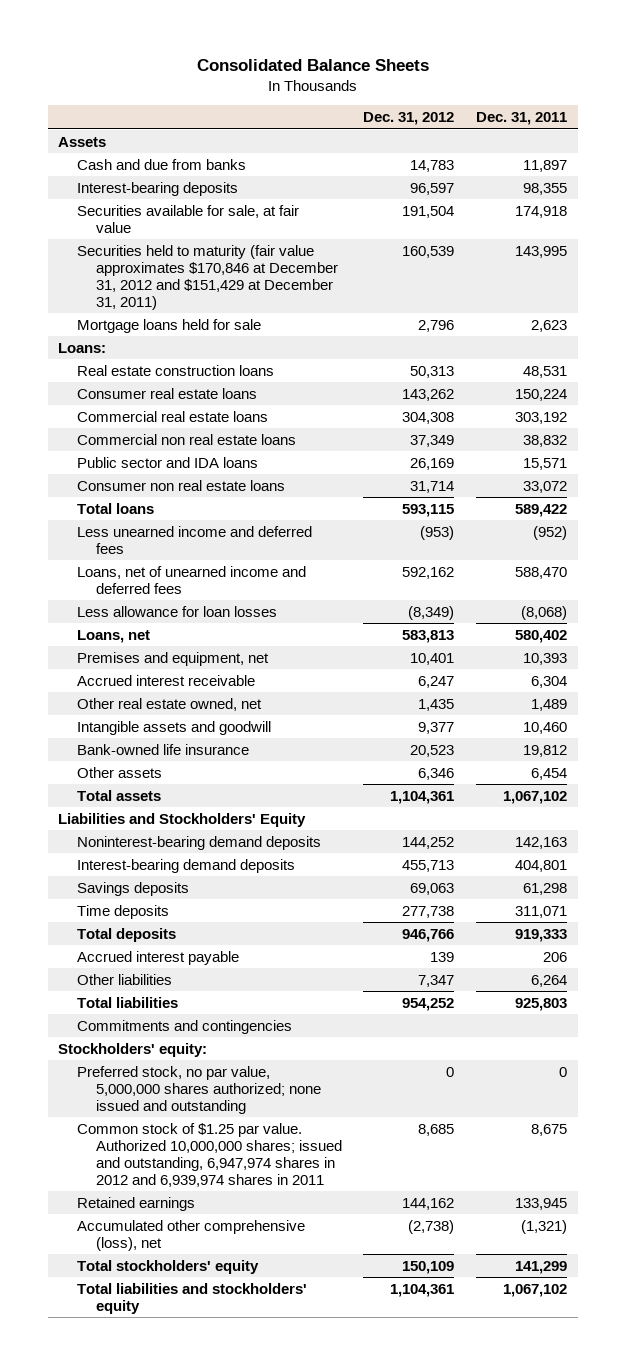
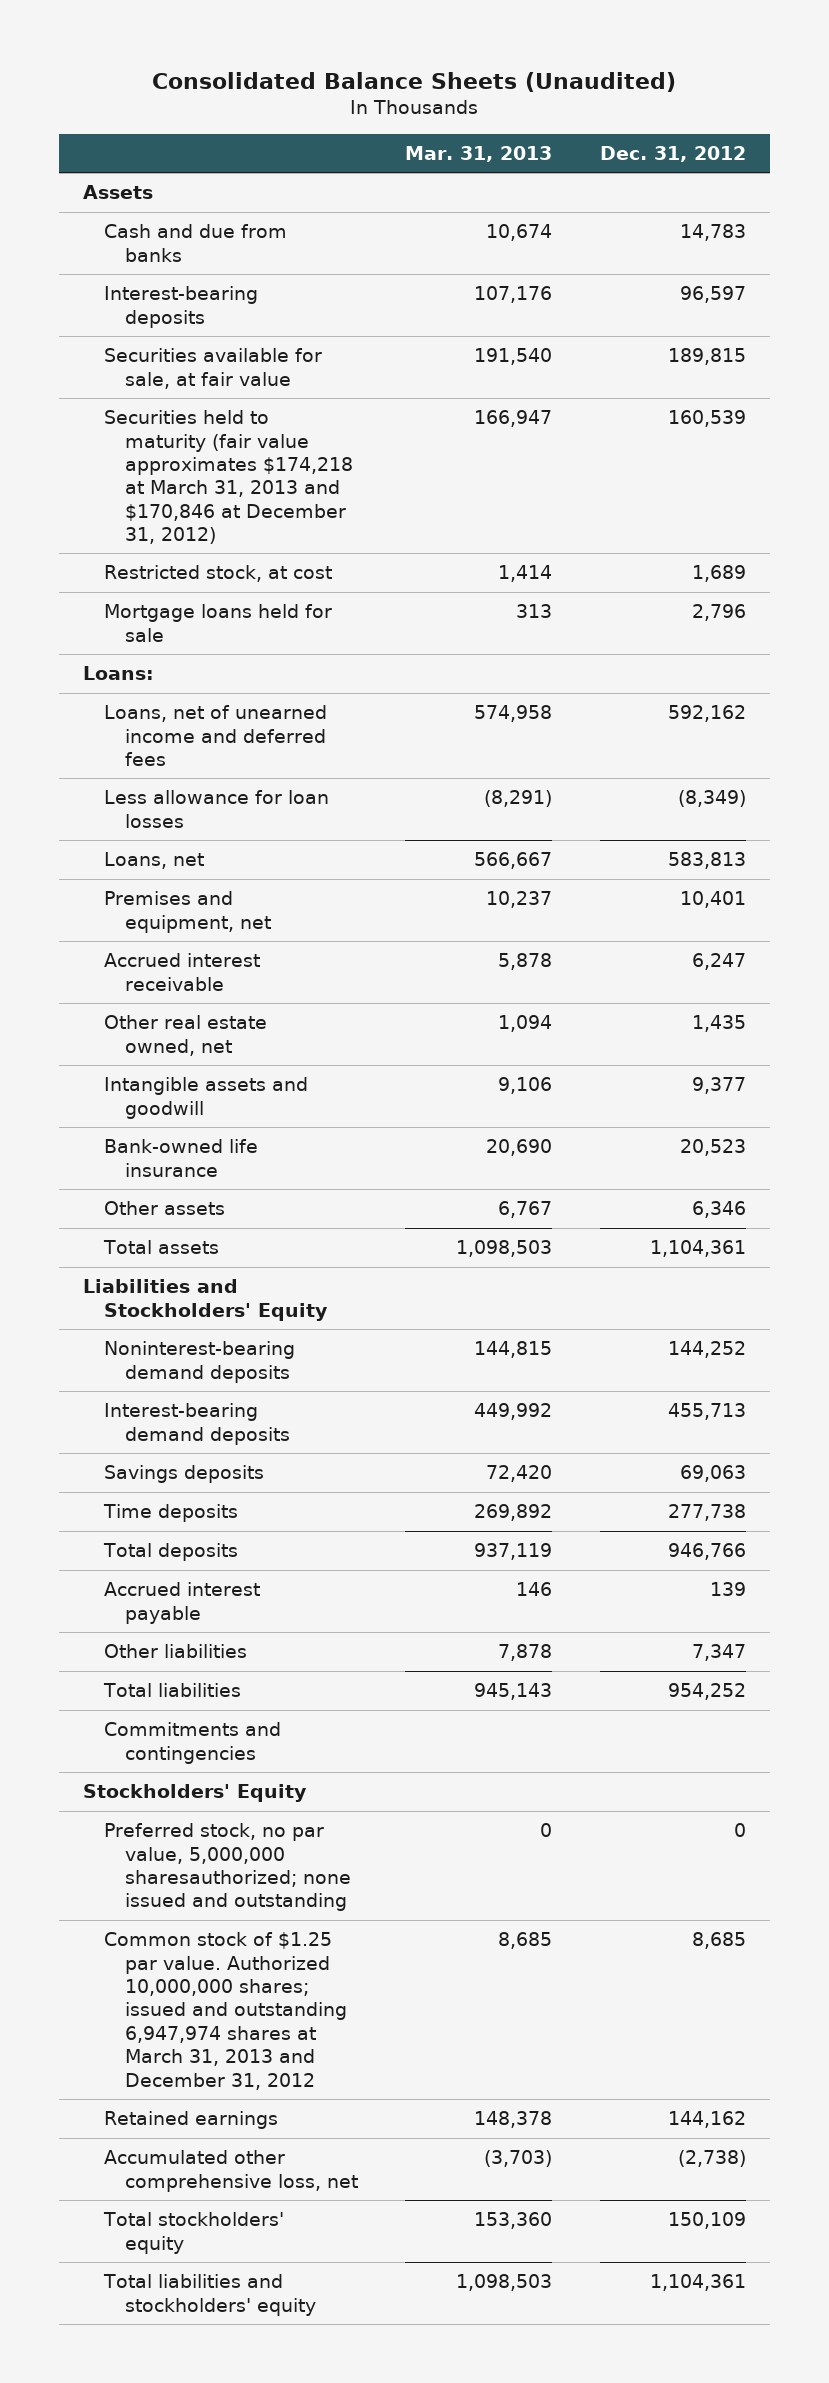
- Consolidated Balance Sheets
+ Consolidated Balance Sheets (Unaudited)
- | Dec. 31, 2012 | Dec. 31, 2011
+ | Mar. 31, 2013 | Dec. 31, 2012
- Securities available for sale, at fair value | 191,504 | 174,918
- Securities held to maturity (fair value approximates $170,846 at December 31, 2012 and $151,429 at December 31, 2011) | 160,539 | 143,995
+ Securities available for sale, at fair value | 191,540 | 189,815
+ Securities held to maturity (fair value approximates $174,218 at March 31, 2013 and $170,846 at December 31, 2012) | 166,947 | 160,539
+ Restricted stock, at cost | 1,414 | 1,689
- Real estate construction loans | 50,313 | 48,531
- Consumer real estate loans | 143,262 | 150,224
- Commercial real estate loans | 304,308 | 303,192
- Commercial non real estate loans | 37,349 | 38,832
- Public sector and IDA loans | 26,169 | 15,571
- Consumer non real estate loans | 31,714 | 33,072
- Total loans | 593,115 | 589,422
- Less unearned income and deferred fees | (953) | (952)
- Stockholders' equity:
- Preferred stock, no par value, 5,000,000 shares authorized; none issued and outstanding | 0 | 0
- Common stock of $1.25 par value. Authorized 10,000,000 shares; issued and outstanding, 6,947,974 shares in 2012 and 6,939,974 shares in 2011 | 8,685 | 8,675
+ Stockholders' Equity
+ Preferred stock, no par value, 5,000,000 sharesauthorized; none issued and outstanding | 0 | 0
+ Common stock of $1.25 par value. Authorized 10,000,000 shares; issued and outstanding 6,947,974 shares at March 31, 2013 and December 31, 2012 | 8,685 | 8,685
- Accumulated other comprehensive (loss), net | (2,738) | (1,321)
+ Accumulated other comprehensive loss, net | (3,703) | (2,738)

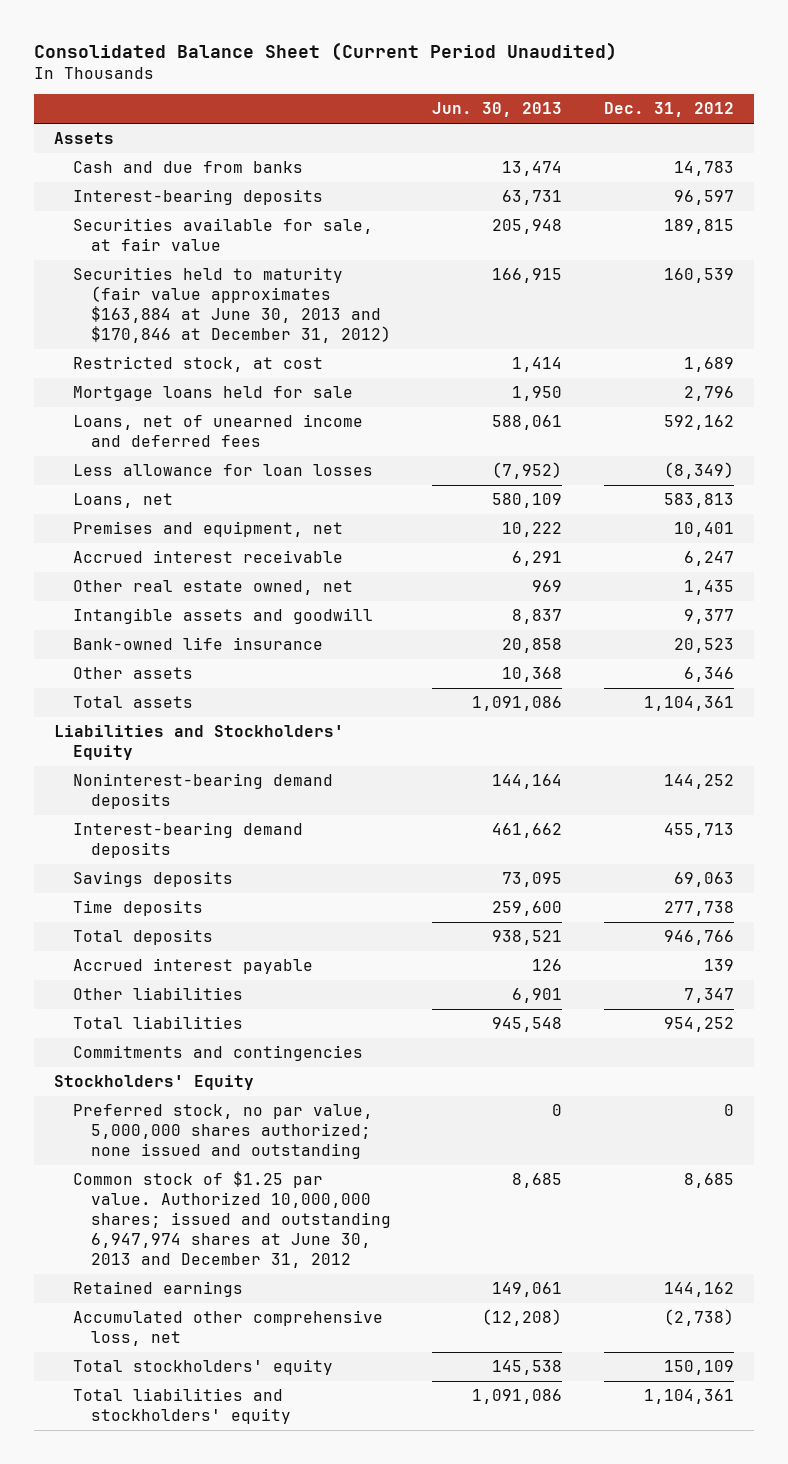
- Consolidated Balance Sheets (Unaudited)
+ Consolidated Balance Sheet (Current Period Unaudited)
- | Mar. 31, 2013 | Dec. 31, 2012
+ | Jun. 30, 2013 | Dec. 31, 2012
- Securities held to maturity (fair value approximates $174,218 at March 31, 2013 and $170,846 at December 31, 2012) | 166,947 | 160,539
+ Securities held to maturity (fair value approximates $163,884 at June 30, 2013 and $170,846 at December 31, 2012) | 166,915 | 160,539
- Loans:
- Preferred stock, no par value, 5,000,000 sharesauthorized; none issued and outstanding | 0 | 0
- Common stock of $1.25 par value. Authorized 10,000,000 shares; issued and outstanding 6,947,974 shares at March 31, 2013 and December 31, 2012 | 8,685 | 8,685
+ Preferred stock, no par value, 5,000,000 shares authorized; none issued and outstanding | 0 | 0
+ Common stock of $1.25 par value. Authorized 10,000,000 shares; issued and outstanding 6,947,974 shares at June 30, 2013 and December 31, 2012 | 8,685 | 8,685

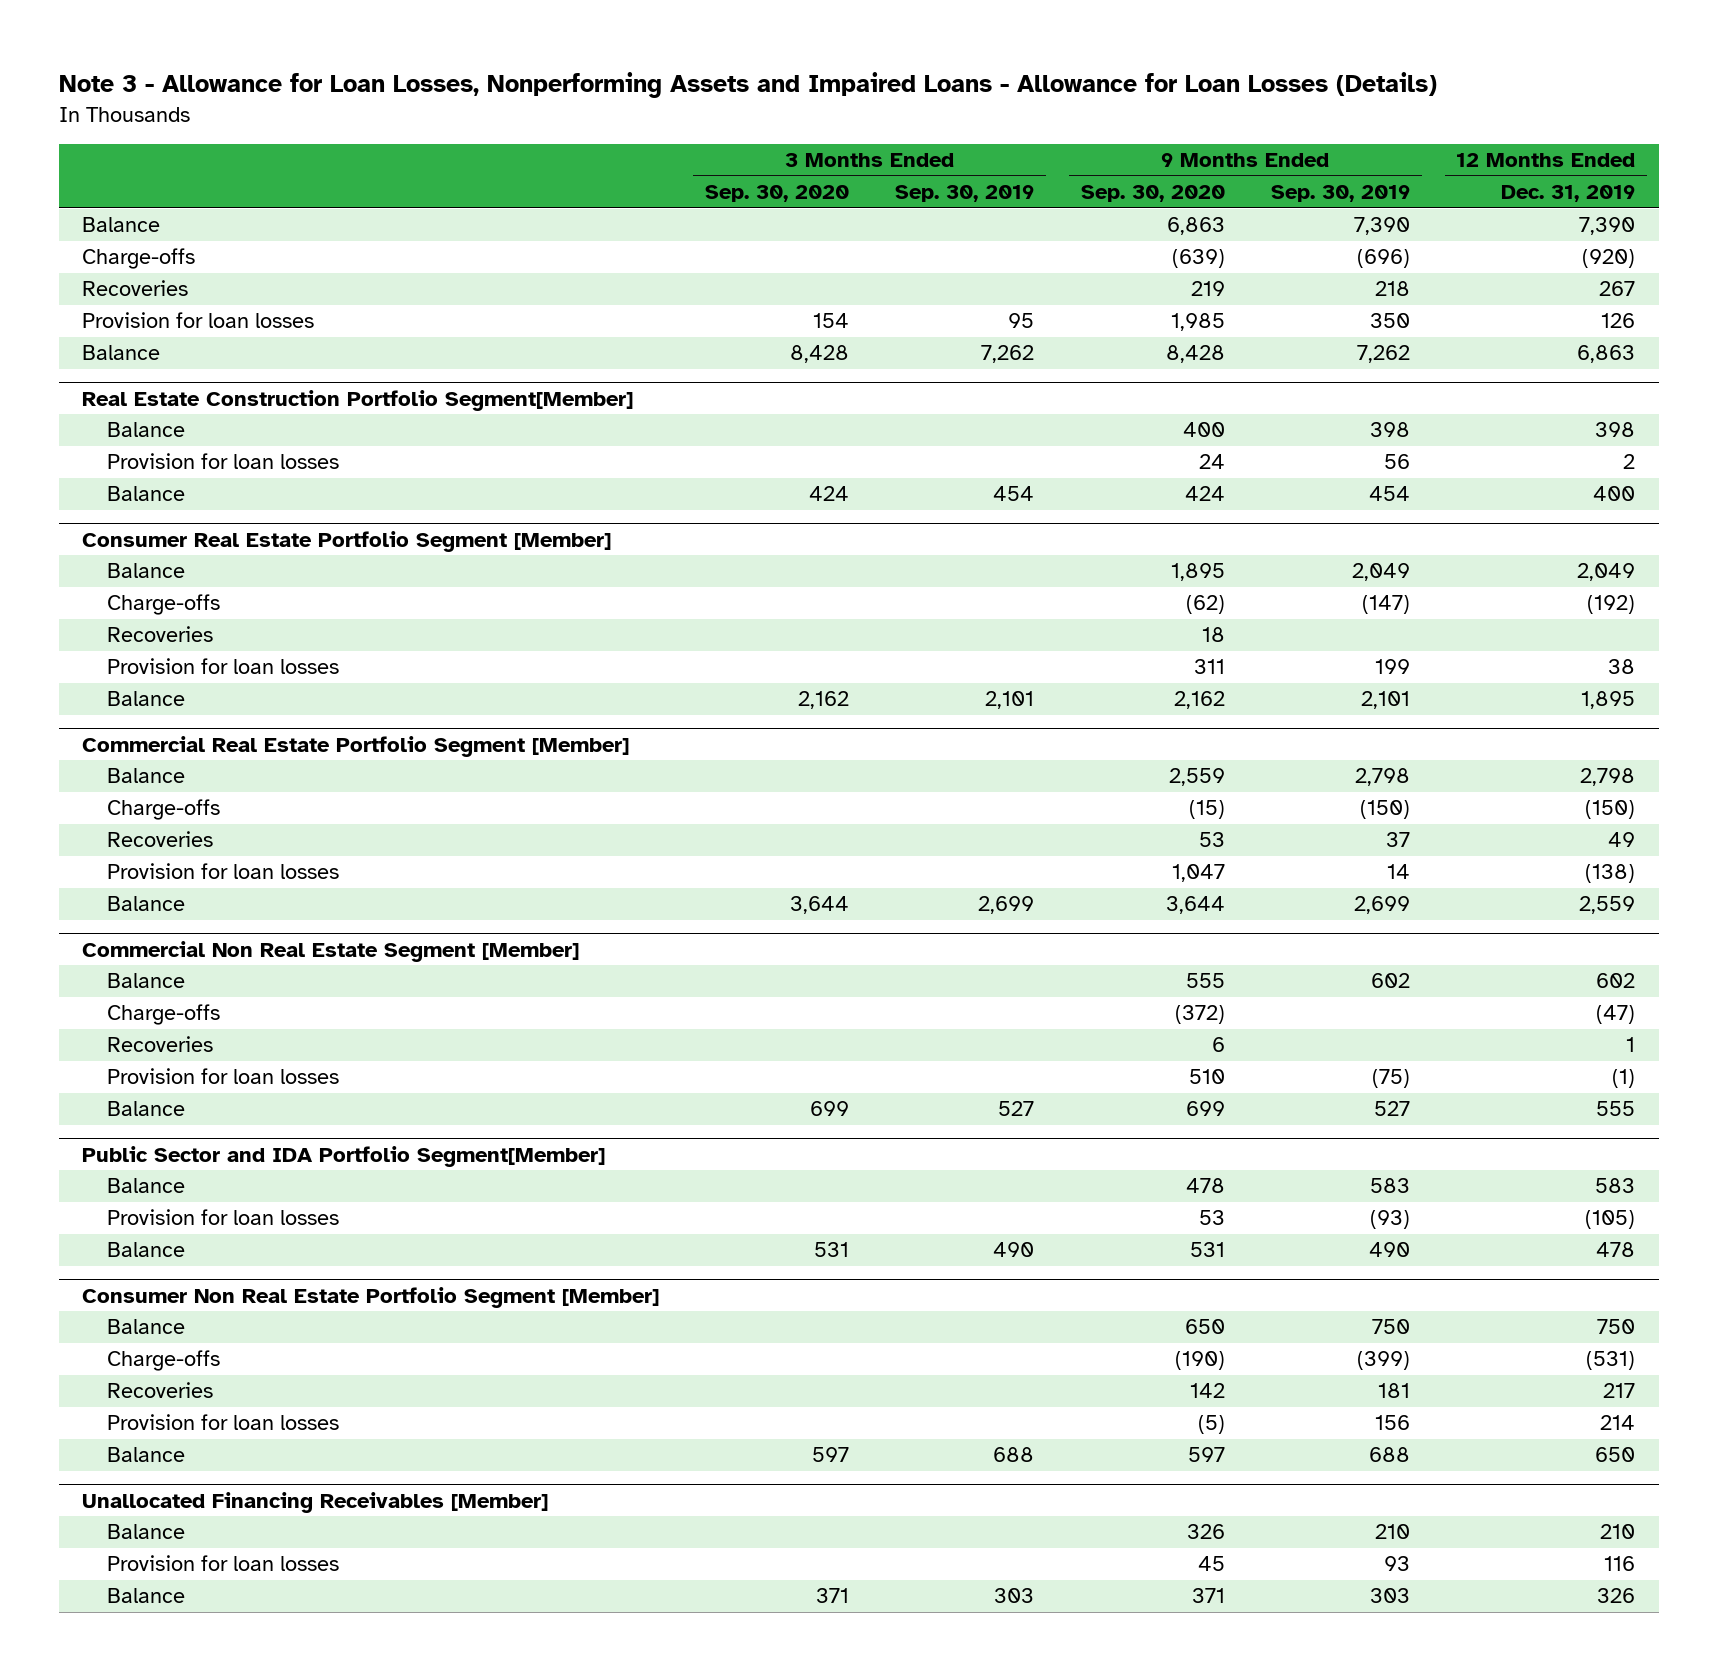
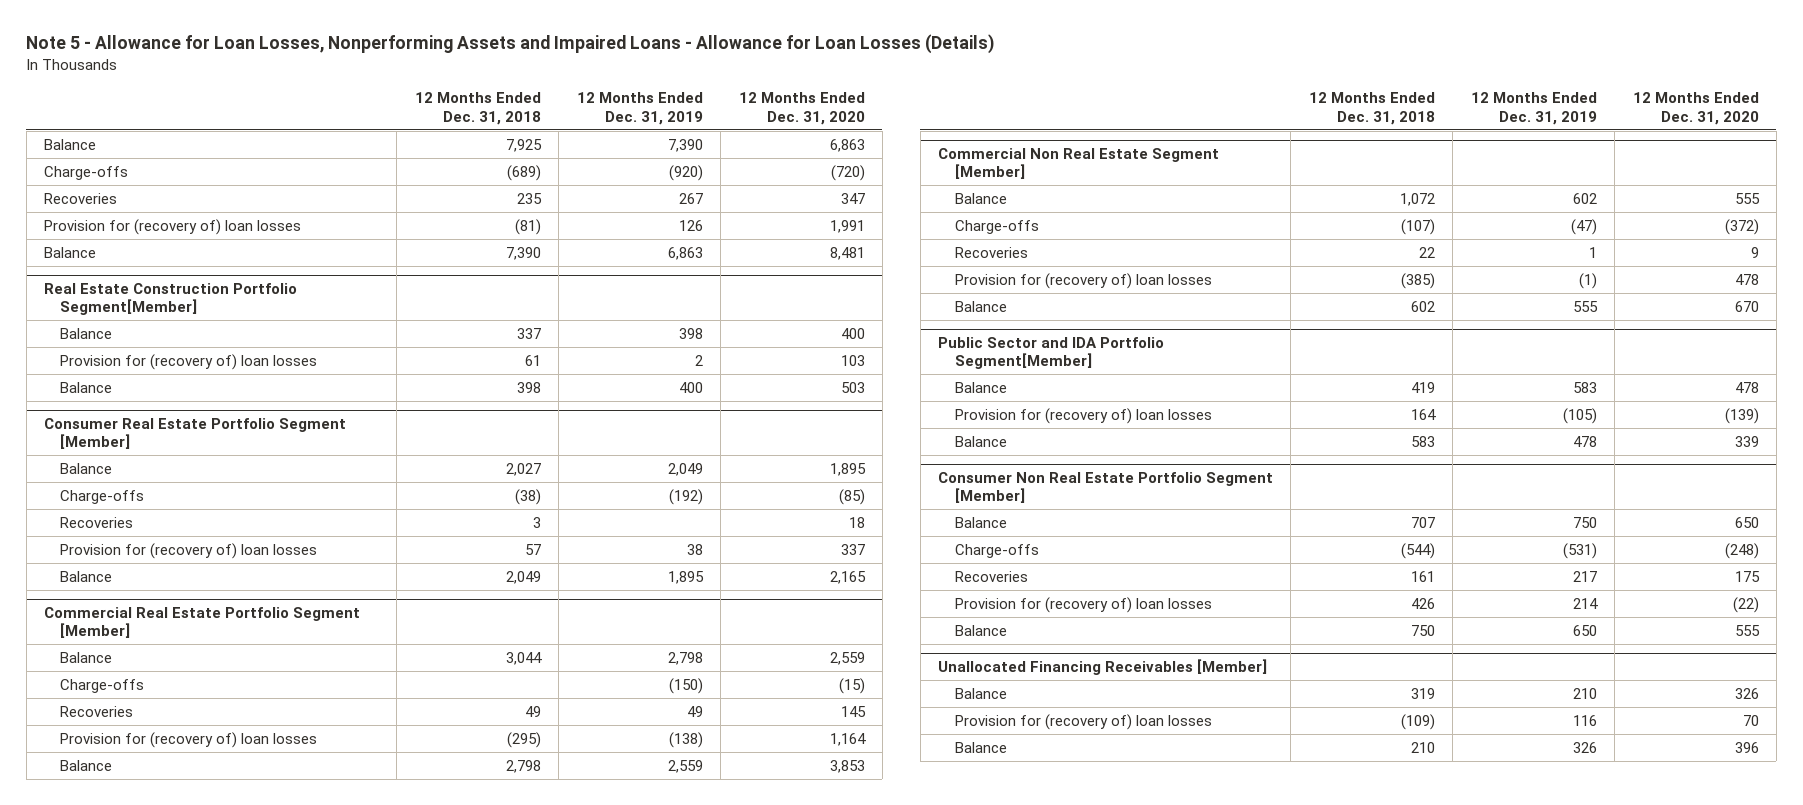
- Note 3 - Allowance for Loan Losses, Nonperforming Assets and Impaired Loans - Allowance for Loan Losses (Details)
+ Note 5 - Allowance for Loan Losses, Nonperforming Assets and Impaired Loans - Allowance for Loan Losses (Details)
- | 3 Months Ended Sep. 30, 2020 | 3 Months Ended Sep. 30, 2019 | 9 Months Ended Sep. 30, 2020 | 9 Months Ended Sep. 30, 2019 | 12 Months Ended Dec. 31, 2019
+ | 12 Months Ended Dec. 31, 2018 | 12 Months Ended Dec. 31, 2019 | 12 Months Ended Dec. 31, 2020
- Provision for loan losses | 154 | 95 | 1,985 | 350 | 126
+ Provision for (recovery of) loan losses | (81) | 126 | 1,991
@ Real Estate Construction Portfolio Segment[Member]
- Provision for loan losses | | | 24 | 56 | 2
+ Provision for (recovery of) loan losses | 61 | 2 | 103
@ Consumer Real Estate Portfolio Segment [Member]
- Provision for loan losses | | | 311 | 199 | 38
+ Provision for (recovery of) loan losses | 57 | 38 | 337
@ Commercial Real Estate Portfolio Segment [Member]
- Provision for loan losses | | | 1,047 | 14 | (138)
+ Provision for (recovery of) loan losses | (295) | (138) | 1,164
@ Commercial Non Real Estate Segment [Member]
- Provision for loan losses | | | 510 | (75) | (1)
+ Provision for (recovery of) loan losses | (385) | (1) | 478
@ Public Sector and IDA Portfolio Segment[Member]
- Provision for loan losses | | | 53 | (93) | (105)
+ Provision for (recovery of) loan losses | 164 | (105) | (139)
@ Consumer Non Real Estate Portfolio Segment [Member]
- Provision for loan losses | | | (5) | 156 | 214
+ Provision for (recovery of) loan losses | 426 | 214 | (22)
@ Unallocated Financing Receivables [Member]
- Provision for loan losses | | | 45 | 93 | 116
+ Provision for (recovery of) loan losses | (109) | 116 | 70

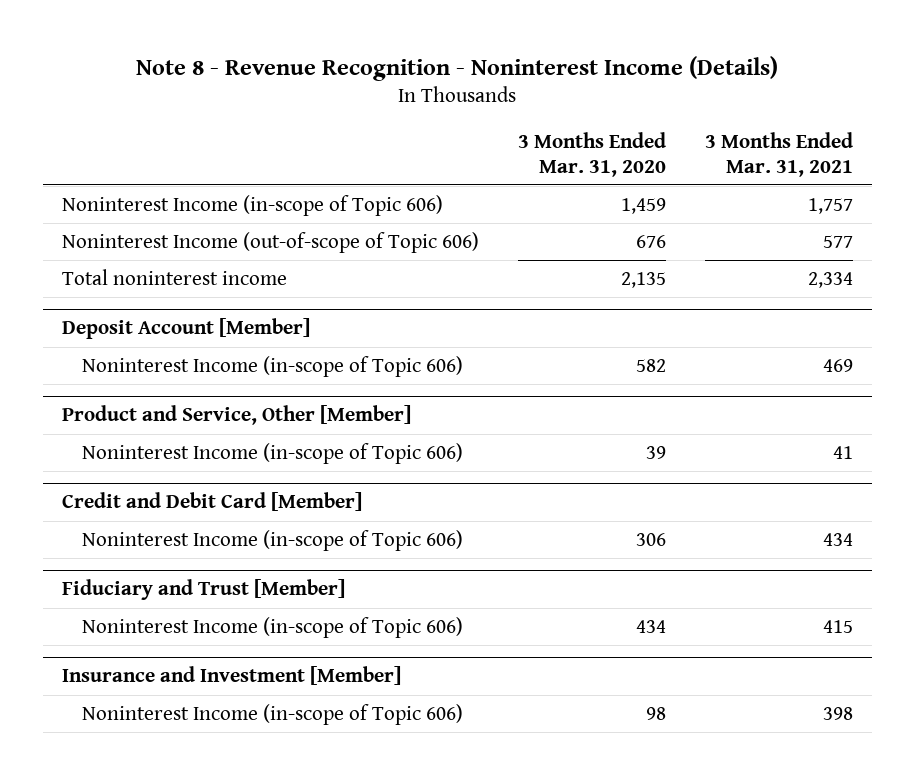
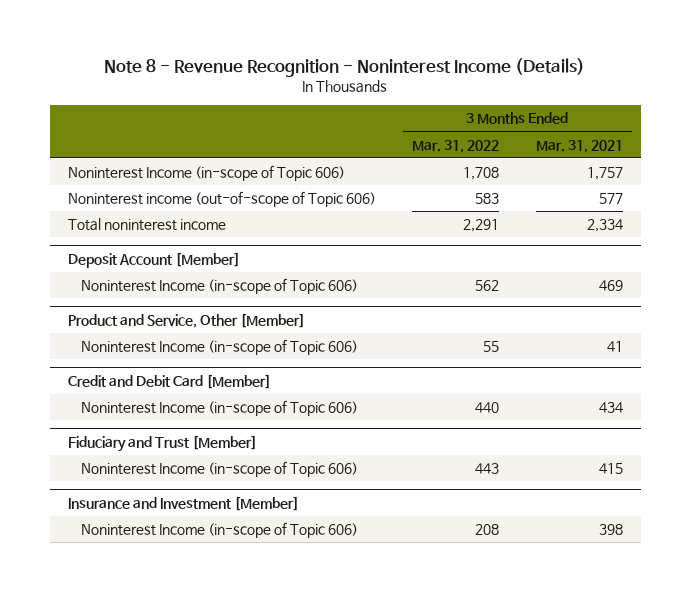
- | 3 Months Ended Mar. 31, 2020 | 3 Months Ended Mar. 31, 2021
+ | 3 Months Ended Mar. 31, 2022 | 3 Months Ended Mar. 31, 2021
- Noninterest Income (out-of-scope of Topic 606) | 676 | 577
+ Noninterest income (out-of-scope of Topic 606) | 583 | 577

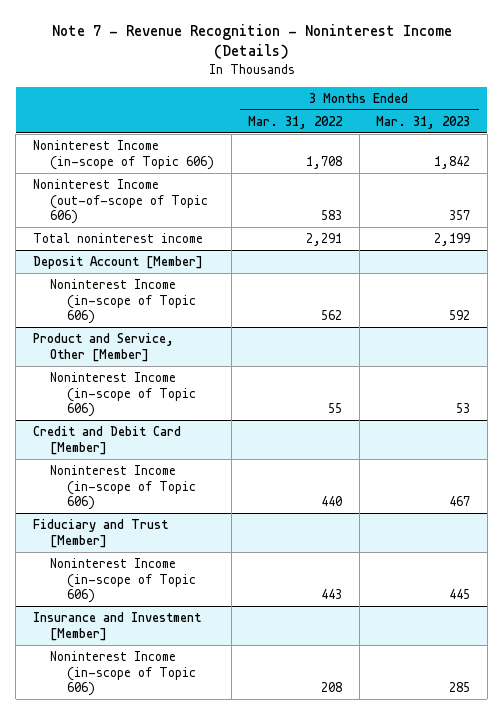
- Note 8 - Revenue Recognition - Noninterest Income (Details)
+ Note 7 - Revenue Recognition - Noninterest Income (Details)
- | 3 Months Ended Mar. 31, 2022 | 3 Months Ended Mar. 31, 2021
+ | 3 Months Ended Mar. 31, 2022 | 3 Months Ended Mar. 31, 2023
- Noninterest income (out-of-scope of Topic 606) | 583 | 577
+ Noninterest Income (out-of-scope of Topic 606) | 583 | 357

